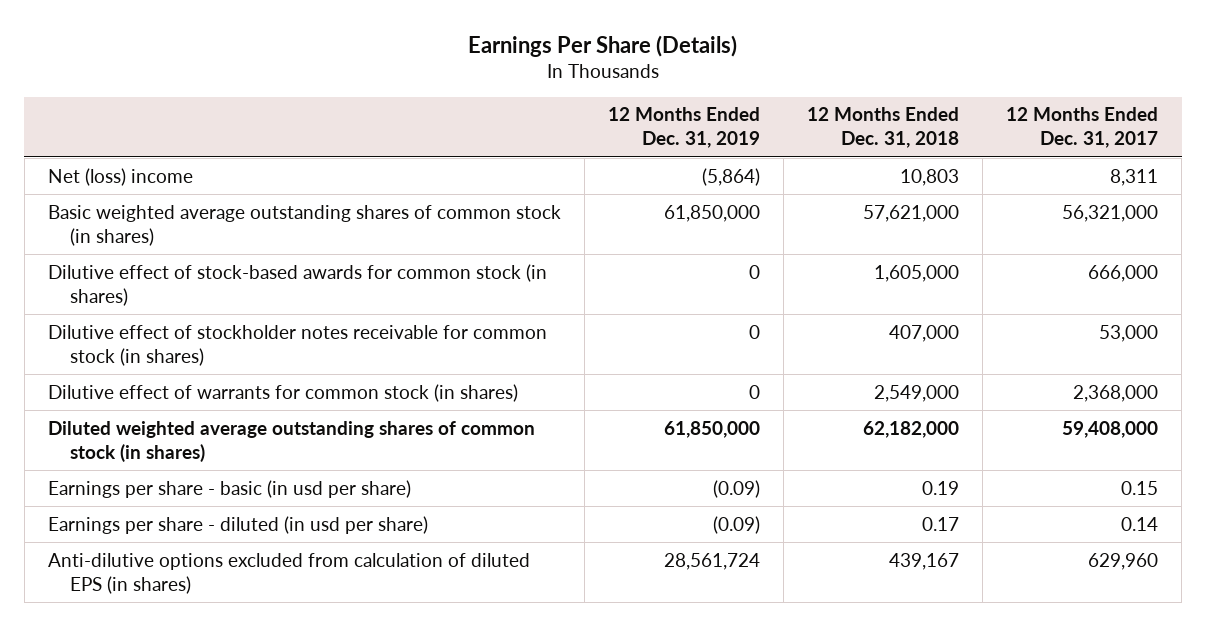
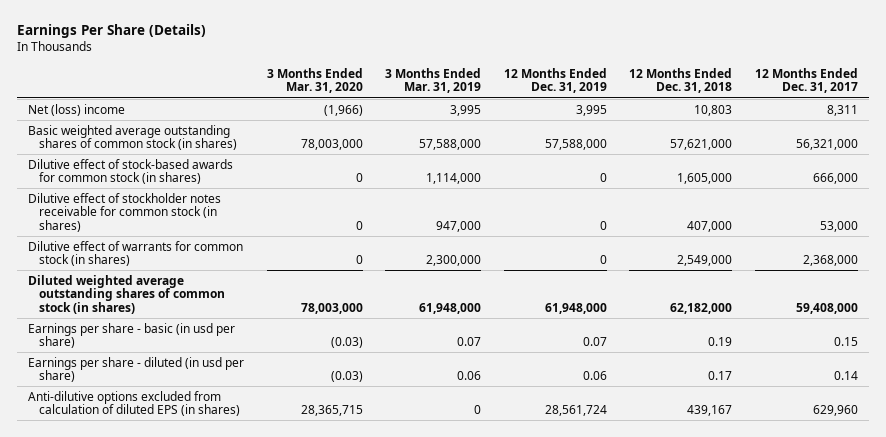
- | 12 Months Ended Dec. 31, 2019 | 12 Months Ended Dec. 31, 2018 | 12 Months Ended Dec. 31, 2017
+ | 3 Months Ended Mar. 31, 2020 | 3 Months Ended Mar. 31, 2019 | 12 Months Ended Dec. 31, 2019 | 12 Months Ended Dec. 31, 2018 | 12 Months Ended Dec. 31, 2017
- Net (loss) income | (5,864) | 10,803 | 8,311
- Basic weighted average outstanding shares of common stock (in shares) | 61,850,000 | 57,621,000 | 56,321,000
+ Net (loss) income | (1,966) | 3,995 | 3,995 | 10,803 | 8,311
+ Basic weighted average outstanding shares of common stock (in shares) | 78,003,000 | 57,588,000 | 57,588,000 | 57,621,000 | 56,321,000
- Diluted weighted average outstanding shares of common stock (in shares) | 61,850,000 | 62,182,000 | 59,408,000
- Earnings per share - basic (in usd per share) | (0.09) | 0.19 | 0.15
- Earnings per share - diluted (in usd per share) | (0.09) | 0.17 | 0.14
+ Diluted weighted average outstanding shares of common stock (in shares) | 78,003,000 | 61,948,000 | 61,948,000 | 62,182,000 | 59,408,000
+ Earnings per share - basic (in usd per share) | (0.03) | 0.07 | 0.07 | 0.19 | 0.15
+ Earnings per share - diluted (in usd per share) | (0.03) | 0.06 | 0.06 | 0.17 | 0.14

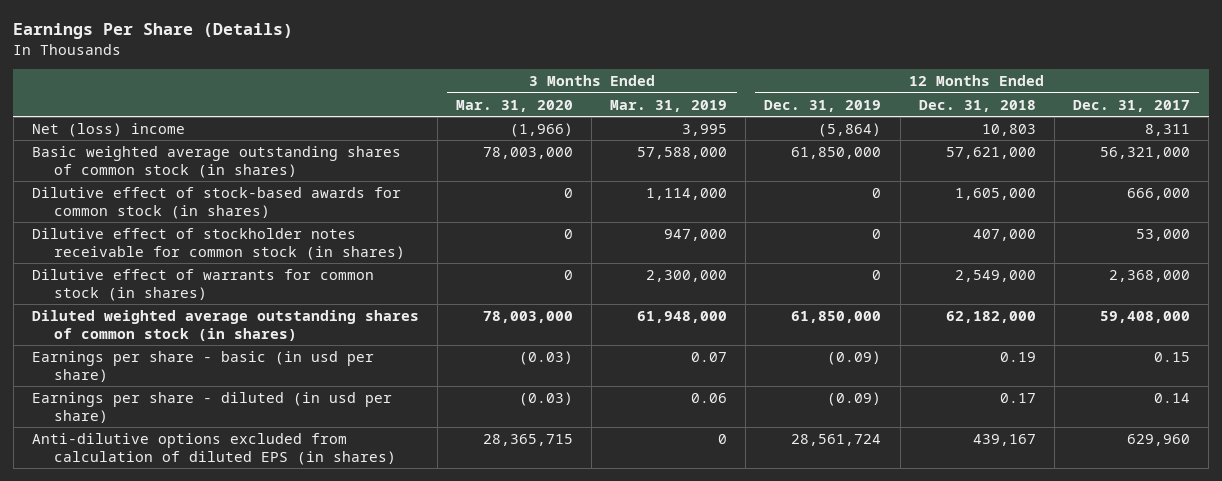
- Net (loss) income | (1,966) | 3,995 | 3,995 | 10,803 | 8,311
- Basic weighted average outstanding shares of common stock (in shares) | 78,003,000 | 57,588,000 | 57,588,000 | 57,621,000 | 56,321,000
+ Net (loss) income | (1,966) | 3,995 | (5,864) | 10,803 | 8,311
+ Basic weighted average outstanding shares of common stock (in shares) | 78,003,000 | 57,588,000 | 61,850,000 | 57,621,000 | 56,321,000
- Diluted weighted average outstanding shares of common stock (in shares) | 78,003,000 | 61,948,000 | 61,948,000 | 62,182,000 | 59,408,000
- Earnings per share - basic (in usd per share) | (0.03) | 0.07 | 0.07 | 0.19 | 0.15
- Earnings per share - diluted (in usd per share) | (0.03) | 0.06 | 0.06 | 0.17 | 0.14
+ Diluted weighted average outstanding shares of common stock (in shares) | 78,003,000 | 61,948,000 | 61,850,000 | 62,182,000 | 59,408,000
+ Earnings per share - basic (in usd per share) | (0.03) | 0.07 | (0.09) | 0.19 | 0.15
+ Earnings per share - diluted (in usd per share) | (0.03) | 0.06 | (0.09) | 0.17 | 0.14

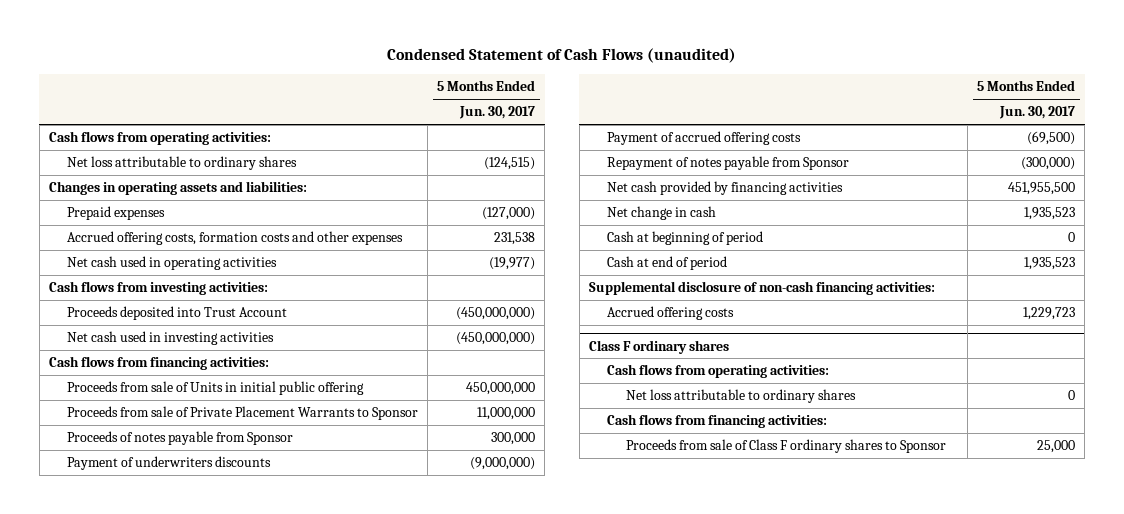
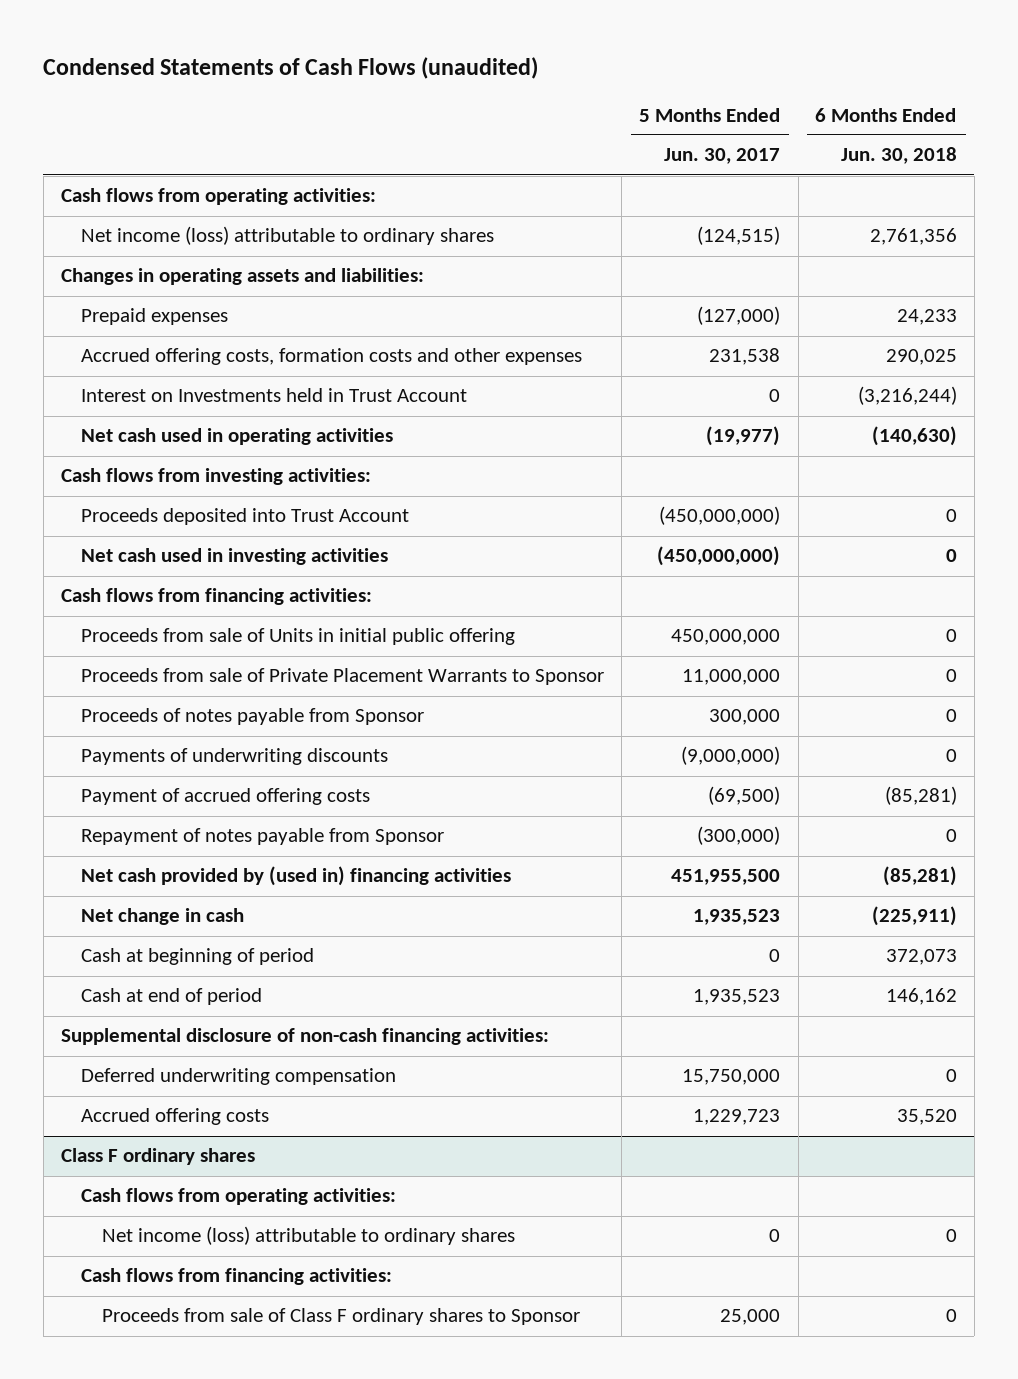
- Condensed Statement of Cash Flows (unaudited)
+ Condensed Statements of Cash Flows (unaudited)
- | 5 Months Ended Jun. 30, 2017
+ | 5 Months Ended Jun. 30, 2017 | 6 Months Ended Jun. 30, 2018
- Net loss attributable to ordinary shares | (124,515)
+ Net income (loss) attributable to ordinary shares | (124,515) | 2,761,356
+ Interest on Investments held in Trust Account | 0 | (3,216,244)
- Payment of underwriters discounts | (9,000,000)
+ Payments of underwriting discounts | (9,000,000) | 0
- Net cash provided by financing activities | 451,955,500
+ Net cash provided by (used in) financing activities | 451,955,500 | (85,281)
+ Deferred underwriting compensation | 15,750,000 | 0
@ Class F ordinary shares
- Net loss attributable to ordinary shares | 0
+ Net income (loss) attributable to ordinary shares | 0 | 0

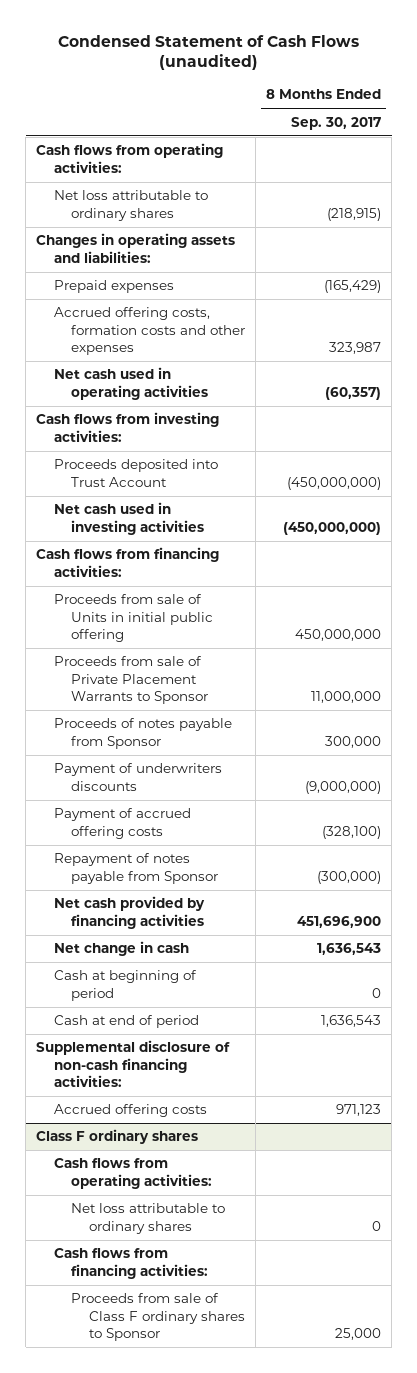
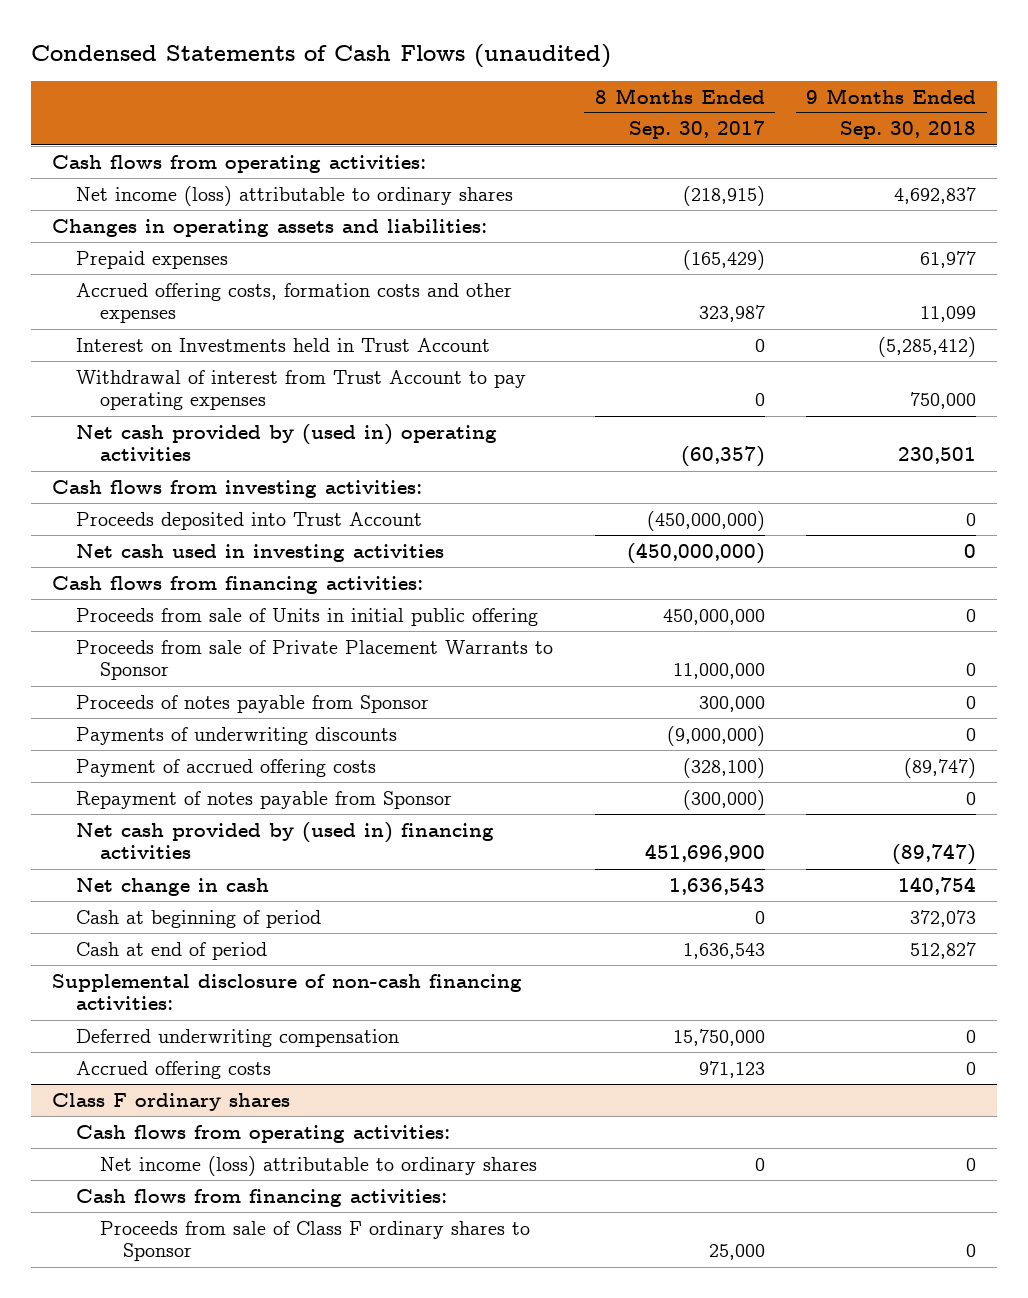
- Condensed Statement of Cash Flows (unaudited)
+ Condensed Statements of Cash Flows (unaudited)
- | 8 Months Ended Sep. 30, 2017
+ | 8 Months Ended Sep. 30, 2017 | 9 Months Ended Sep. 30, 2018
- Net loss attributable to ordinary shares | (218,915)
+ Net income (loss) attributable to ordinary shares | (218,915) | 4,692,837
- Net cash used in operating activities | (60,357)
+ Interest on Investments held in Trust Account | 0 | (5,285,412)
+ Withdrawal of interest from Trust Account to pay operating expenses | 0 | 750,000
+ Net cash provided by (used in) operating activities | (60,357) | 230,501
- Payment of underwriters discounts | (9,000,000)
+ Payments of underwriting discounts | (9,000,000) | 0
- Net cash provided by financing activities | 451,696,900
+ Net cash provided by (used in) financing activities | 451,696,900 | (89,747)
+ Deferred underwriting compensation | 15,750,000 | 0
@ Class F ordinary shares
- Net loss attributable to ordinary shares | 0
+ Net income (loss) attributable to ordinary shares | 0 | 0

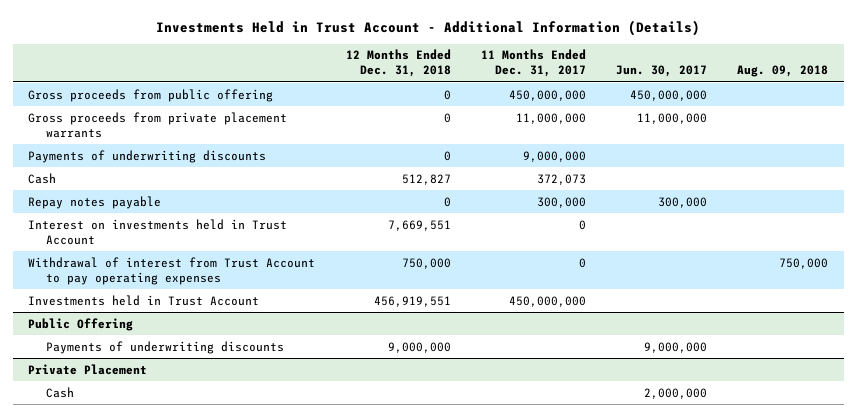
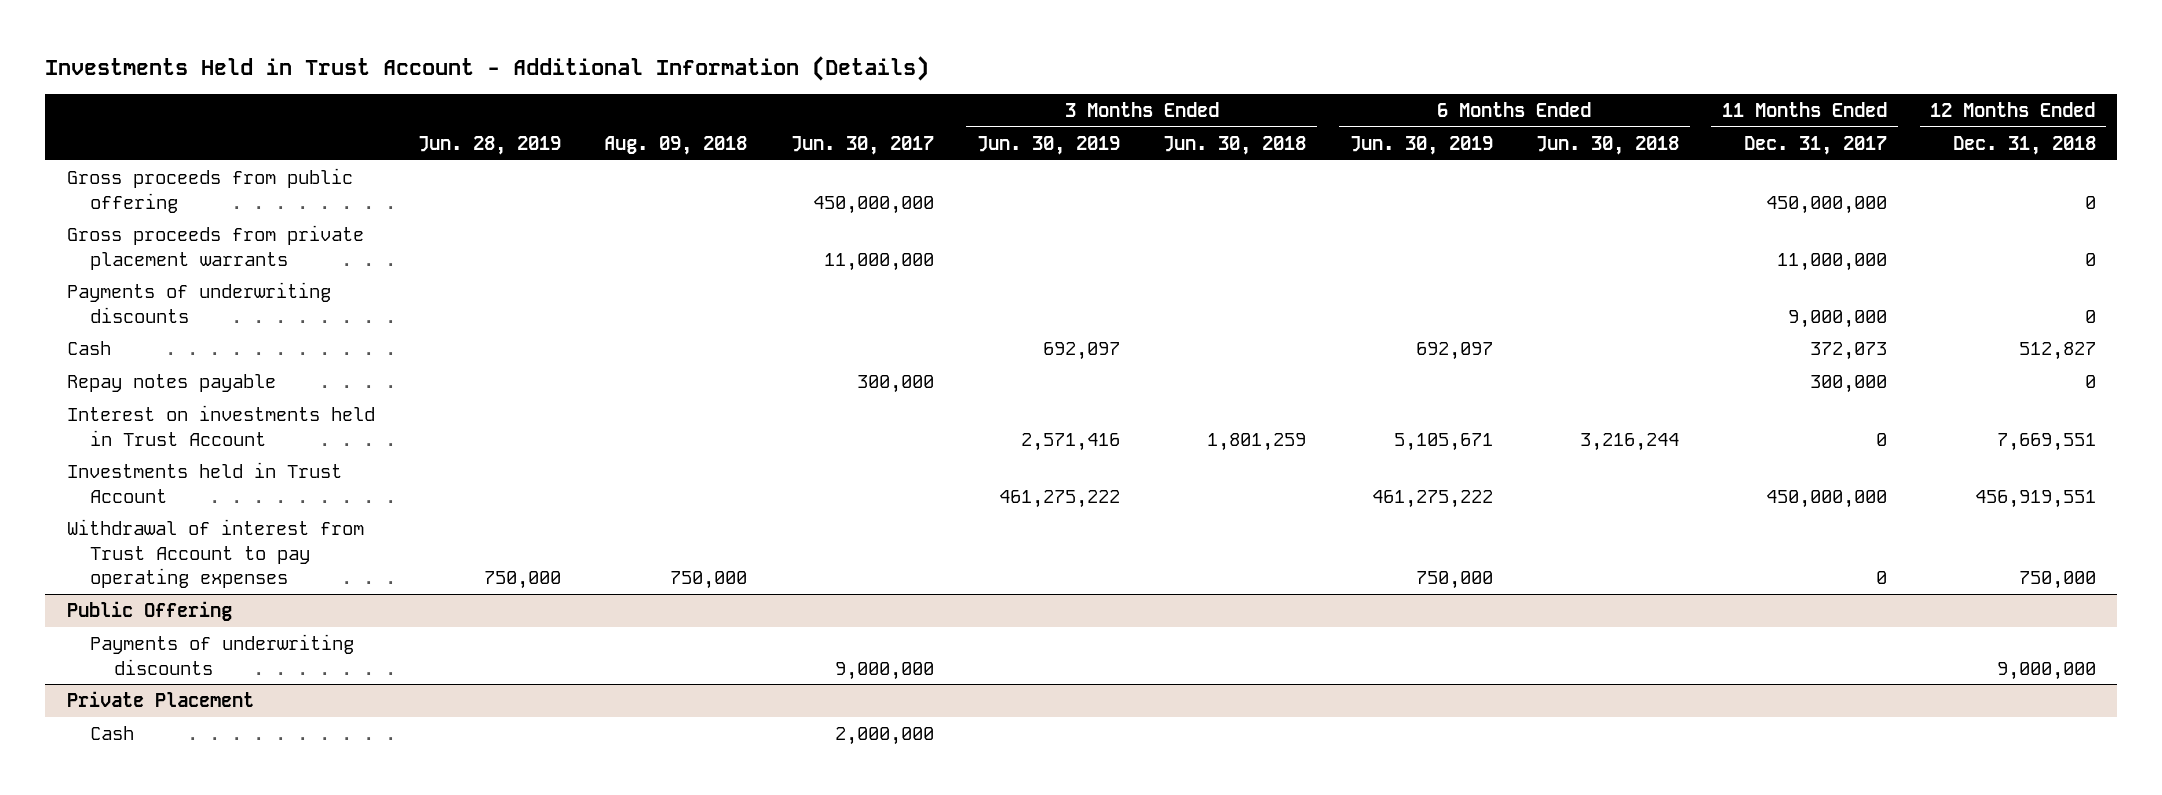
- | 12 Months Ended Dec. 31, 2018 | 11 Months Ended Dec. 31, 2017 | Jun. 30, 2017 | Aug. 09, 2018
+ | Jun. 28, 2019 | Aug. 09, 2018 | Jun. 30, 2017 | 3 Months Ended Jun. 30, 2019 | 3 Months Ended Jun. 30, 2018 | 6 Months Ended Jun. 30, 2019 | 6 Months Ended Jun. 30, 2018 | 11 Months Ended Dec. 31, 2017 | 12 Months Ended Dec. 31, 2018
moved down: Withdrawal of interest from Trust Account to pay operating expenses | 750,000 | 750,000 | | | | 750,000 | | 0 | 750,000

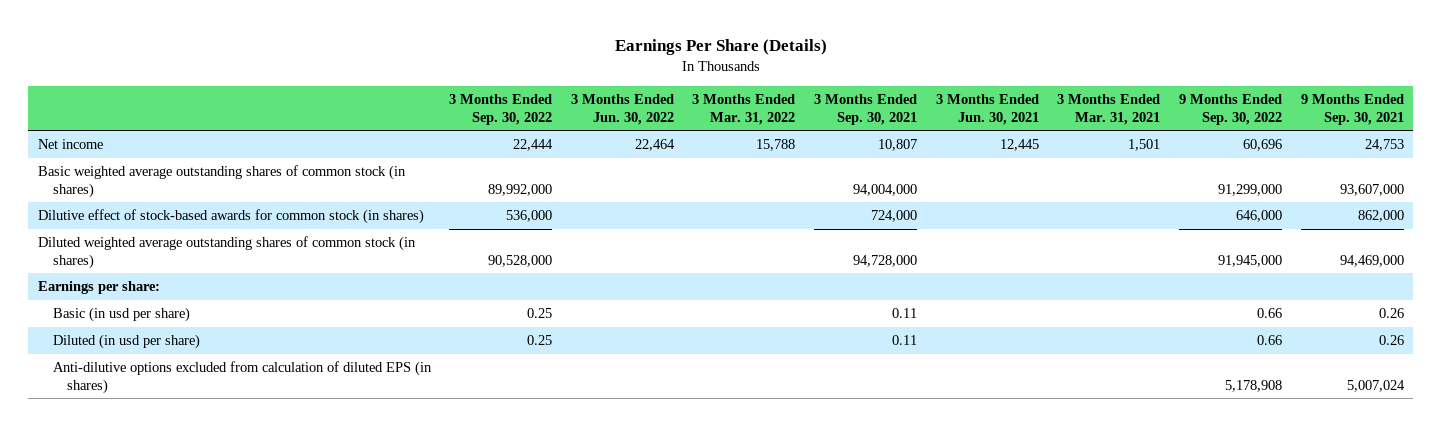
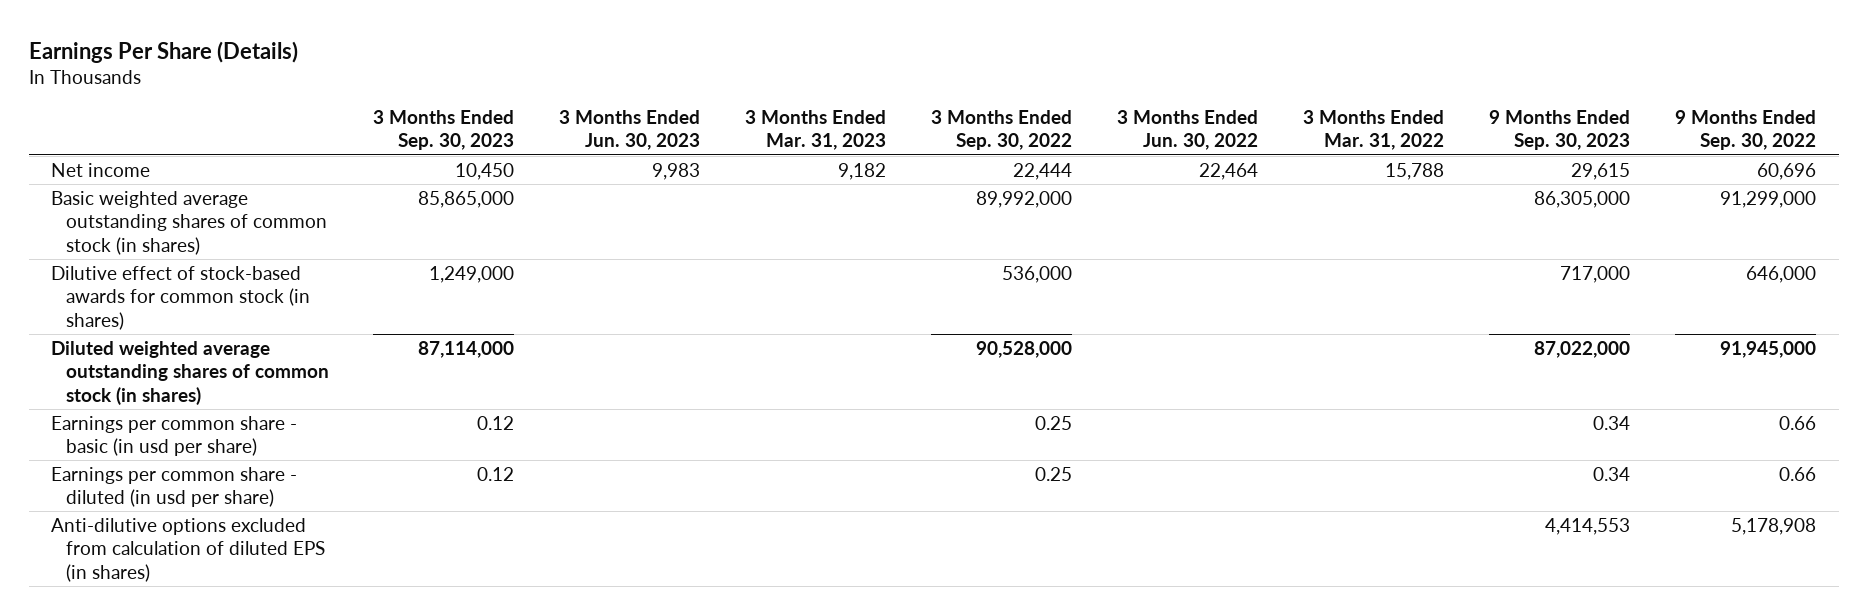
- | 3 Months Ended Sep. 30, 2022 | 3 Months Ended Jun. 30, 2022 | 3 Months Ended Mar. 31, 2022 | 3 Months Ended Sep. 30, 2021 | 3 Months Ended Jun. 30, 2021 | 3 Months Ended Mar. 31, 2021 | 9 Months Ended Sep. 30, 2022 | 9 Months Ended Sep. 30, 2021
+ | 3 Months Ended Sep. 30, 2023 | 3 Months Ended Jun. 30, 2023 | 3 Months Ended Mar. 31, 2023 | 3 Months Ended Sep. 30, 2022 | 3 Months Ended Jun. 30, 2022 | 3 Months Ended Mar. 31, 2022 | 9 Months Ended Sep. 30, 2023 | 9 Months Ended Sep. 30, 2022
- Earnings per share:
- Basic (in usd per share) | 0.25 | | | 0.11 | | | 0.66 | 0.26
- Diluted (in usd per share) | 0.25 | | | 0.11 | | | 0.66 | 0.26
+ Earnings per common share - basic (in usd per share) | 0.12 | | | 0.25 | | | 0.34 | 0.66
+ Earnings per common share - diluted (in usd per share) | 0.12 | | | 0.25 | | | 0.34 | 0.66

